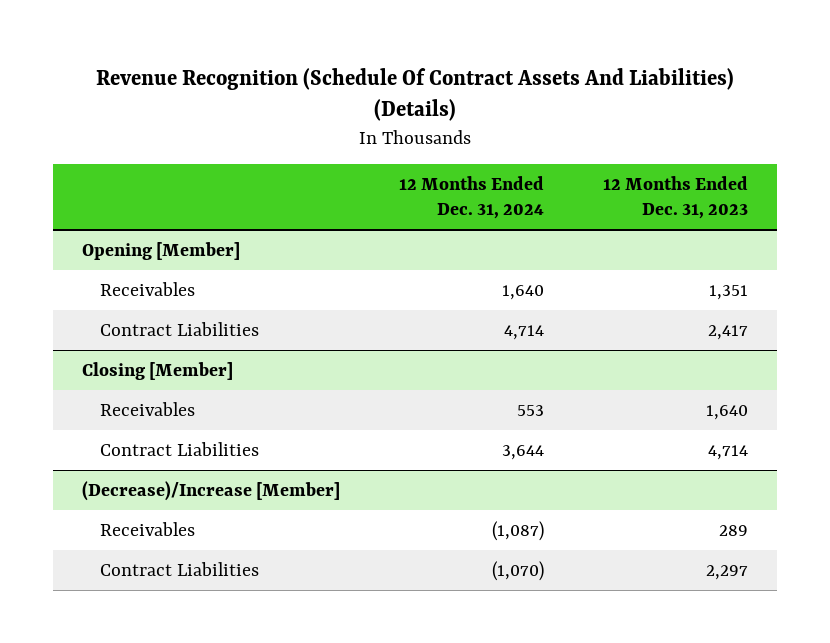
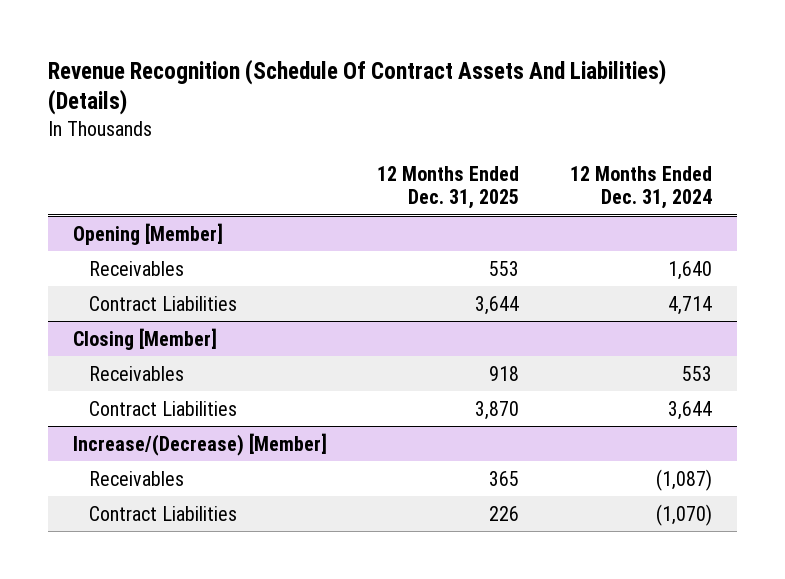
- | 12 Months Ended Dec. 31, 2024 | 12 Months Ended Dec. 31, 2023
+ | 12 Months Ended Dec. 31, 2025 | 12 Months Ended Dec. 31, 2024
- (Decrease)/Increase [Member]
+ Increase/(Decrease) [Member]

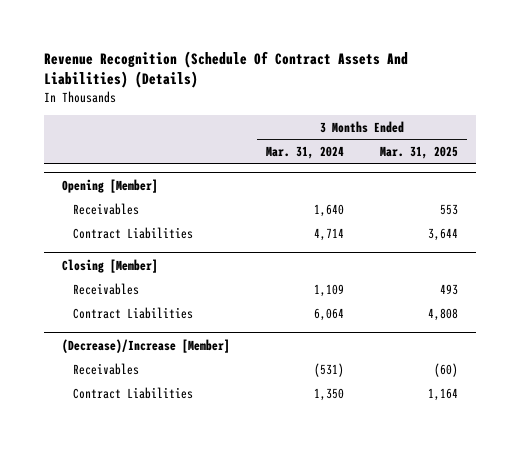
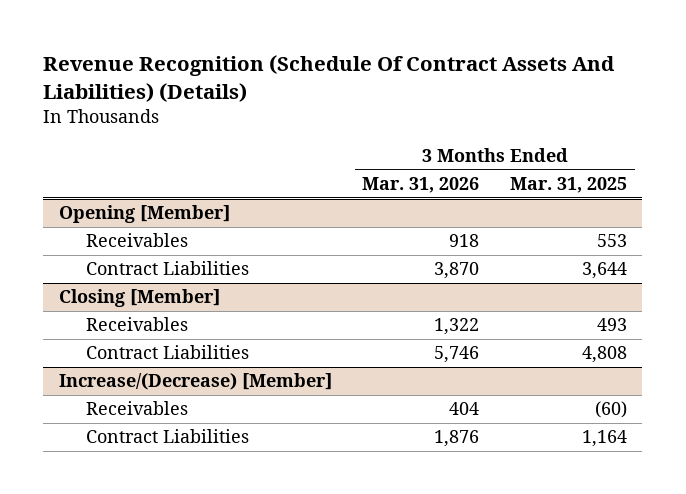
- | 3 Months Ended Mar. 31, 2024 | 3 Months Ended Mar. 31, 2025
+ | 3 Months Ended Mar. 31, 2026 | 3 Months Ended Mar. 31, 2025
- (Decrease)/Increase [Member]
+ Increase/(Decrease) [Member]

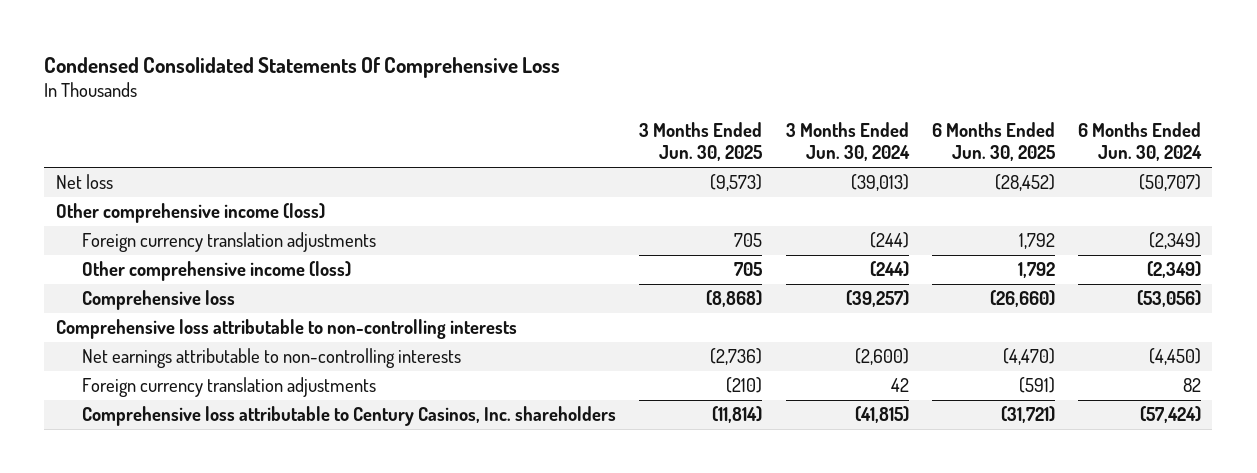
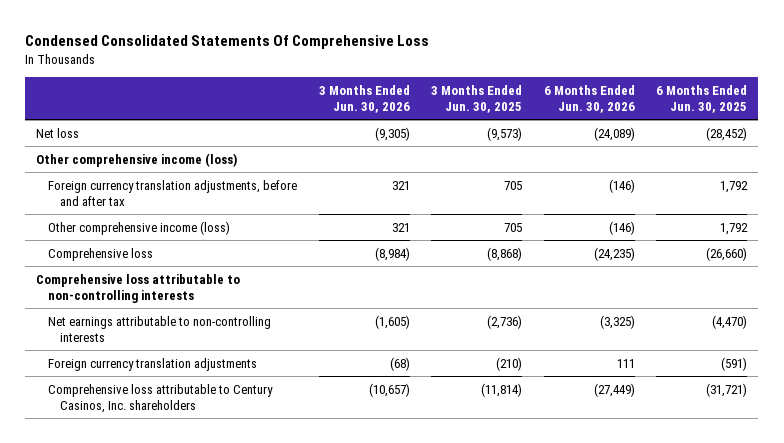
- | 3 Months Ended Jun. 30, 2025 | 3 Months Ended Jun. 30, 2024 | 6 Months Ended Jun. 30, 2025 | 6 Months Ended Jun. 30, 2024
+ | 3 Months Ended Jun. 30, 2026 | 3 Months Ended Jun. 30, 2025 | 6 Months Ended Jun. 30, 2026 | 6 Months Ended Jun. 30, 2025
- Foreign currency translation adjustments | 705 | (244) | 1,792 | (2,349)
+ Foreign currency translation adjustments, before and after tax | 321 | 705 | (146) | 1,792

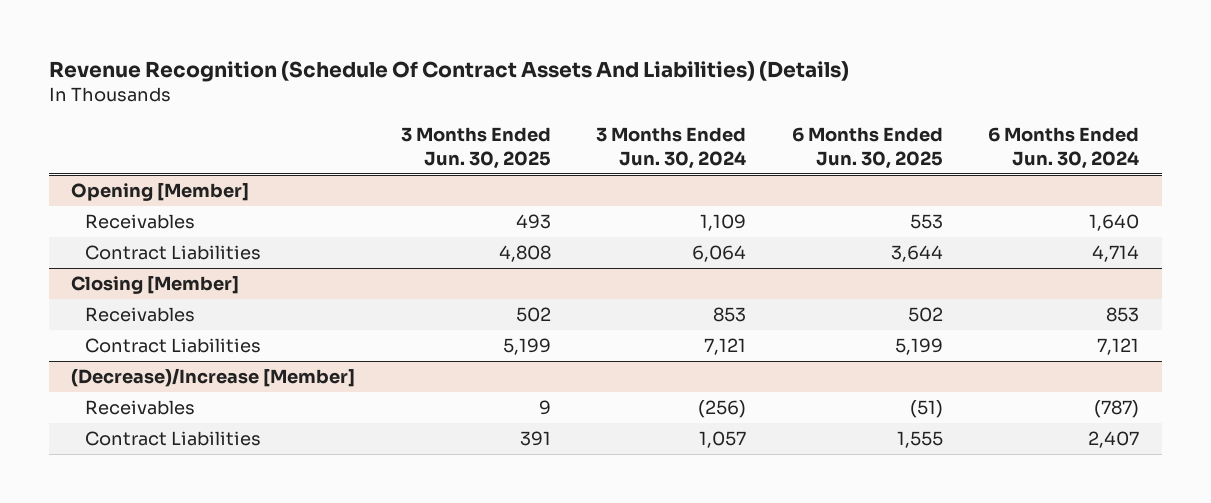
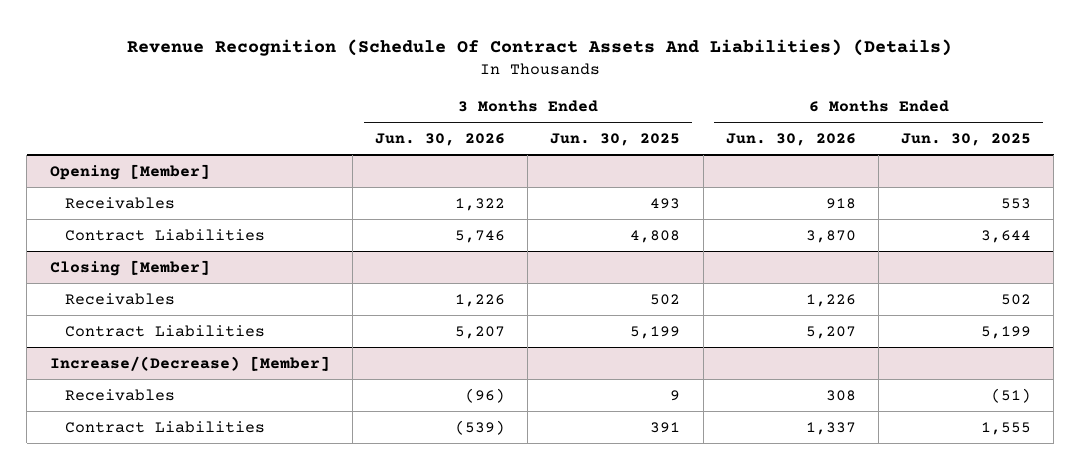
- | 3 Months Ended Jun. 30, 2025 | 3 Months Ended Jun. 30, 2024 | 6 Months Ended Jun. 30, 2025 | 6 Months Ended Jun. 30, 2024
+ | 3 Months Ended Jun. 30, 2026 | 3 Months Ended Jun. 30, 2025 | 6 Months Ended Jun. 30, 2026 | 6 Months Ended Jun. 30, 2025
- (Decrease)/Increase [Member]
+ Increase/(Decrease) [Member]

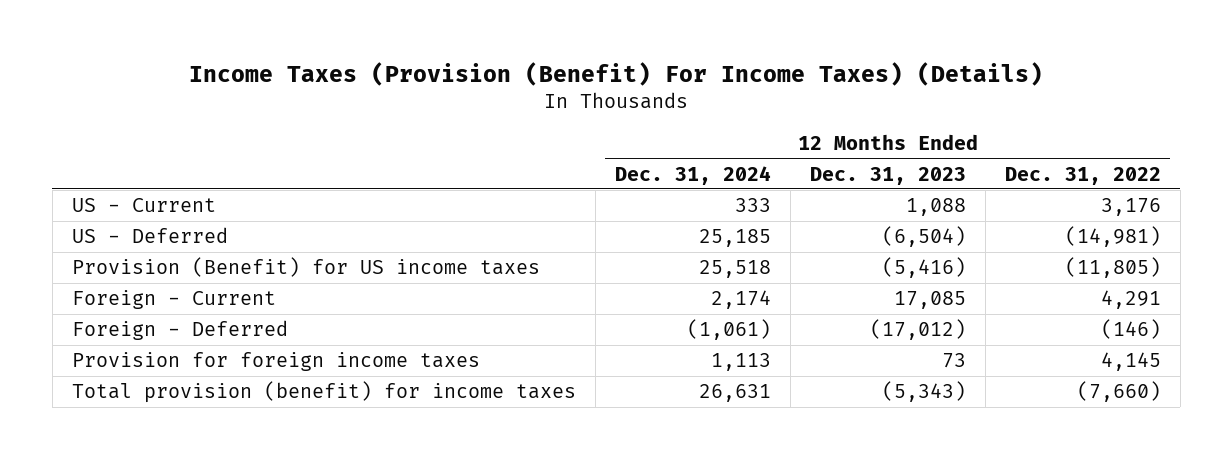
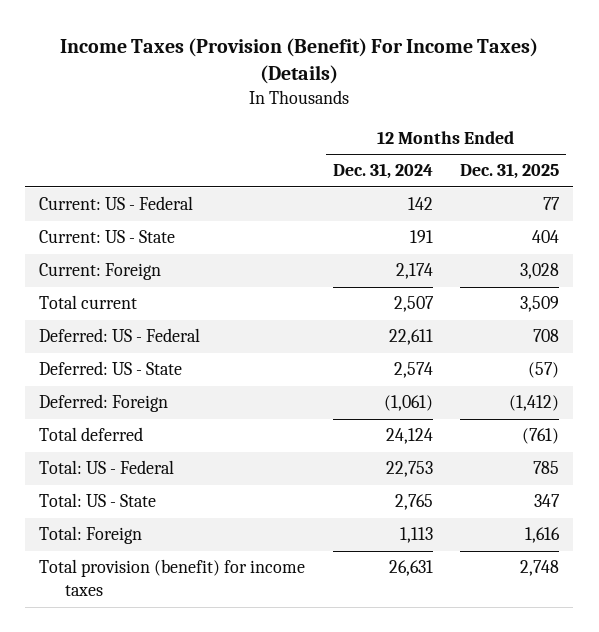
- | 12 Months Ended Dec. 31, 2024 | 12 Months Ended Dec. 31, 2023 | 12 Months Ended Dec. 31, 2022
+ | 12 Months Ended Dec. 31, 2024 | 12 Months Ended Dec. 31, 2025
- US - Current | 333 | 1,088 | 3,176
- US - Deferred | 25,185 | (6,504) | (14,981)
- Provision (Benefit) for US income taxes | 25,518 | (5,416) | (11,805)
- Foreign - Current | 2,174 | 17,085 | 4,291
- Foreign - Deferred | (1,061) | (17,012) | (146)
- Provision for foreign income taxes | 1,113 | 73 | 4,145
+ Current: US - Federal | 142 | 77
+ Current: US - State | 191 | 404
+ Current: Foreign | 2,174 | 3,028
+ Total current | 2,507 | 3,509
+ Deferred: US - Federal | 22,611 | 708
+ Deferred: US - State | 2,574 | (57)
+ Deferred: Foreign | (1,061) | (1,412)
+ Total deferred | 24,124 | (761)
+ Total: US - Federal | 22,753 | 785
+ Total: US - State | 2,765 | 347
+ Total: Foreign | 1,113 | 1,616

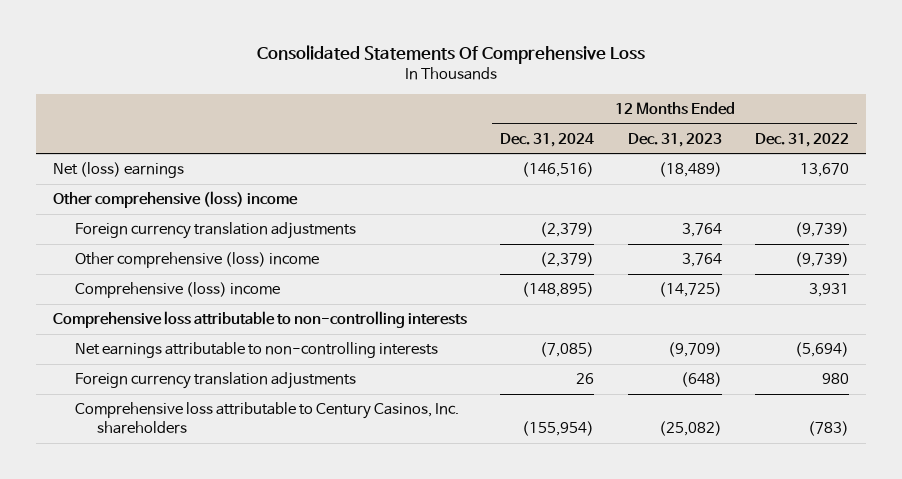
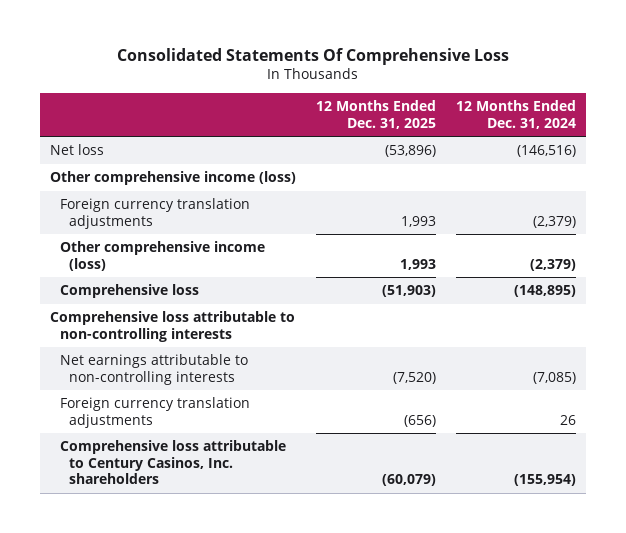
- | 12 Months Ended Dec. 31, 2024 | 12 Months Ended Dec. 31, 2023 | 12 Months Ended Dec. 31, 2022
+ | 12 Months Ended Dec. 31, 2025 | 12 Months Ended Dec. 31, 2024
- Net (loss) earnings | (146,516) | (18,489) | 13,670
- Other comprehensive (loss) income
+ Net loss | (53,896) | (146,516)
+ Other comprehensive income (loss)
- Other comprehensive (loss) income | (2,379) | 3,764 | (9,739)
- Comprehensive (loss) income | (148,895) | (14,725) | 3,931
+ Other comprehensive income (loss) | 1,993 | (2,379)
+ Comprehensive loss | (51,903) | (148,895)

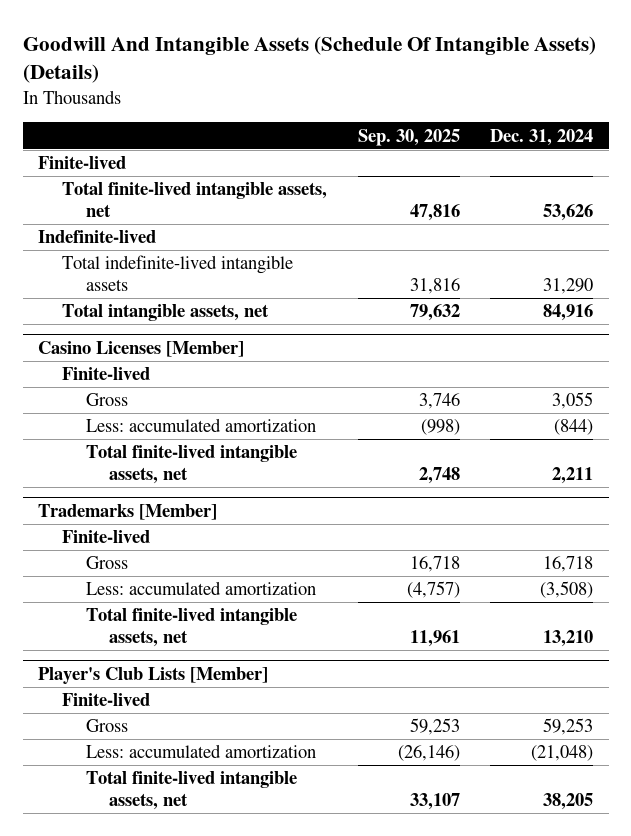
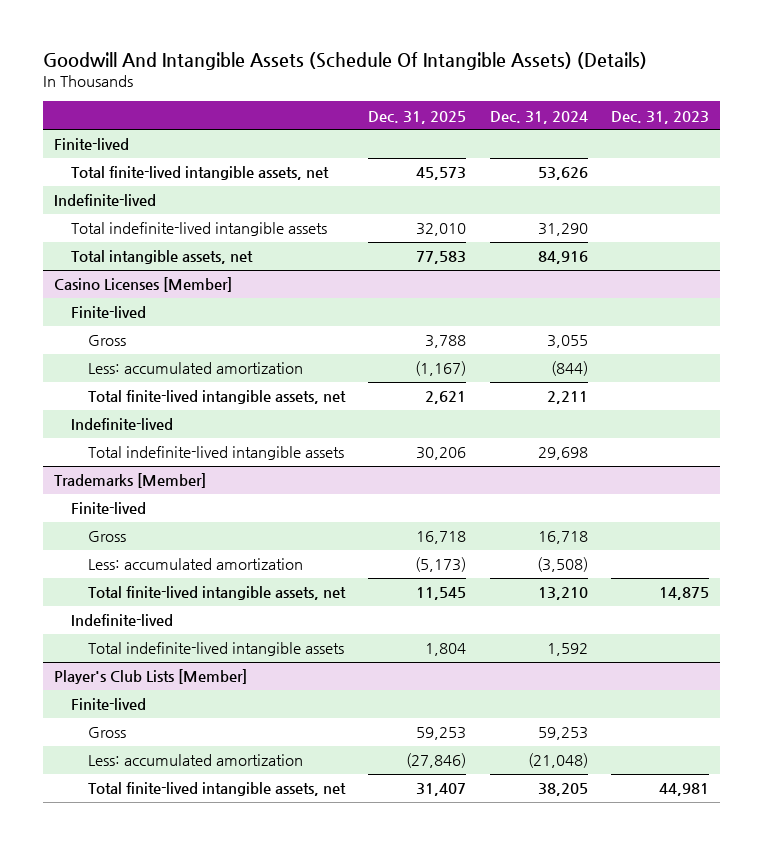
- | Sep. 30, 2025 | Dec. 31, 2024
+ | Dec. 31, 2025 | Dec. 31, 2024 | Dec. 31, 2023
@ Casino Licenses [Member]
+ Indefinite-lived
+ Total indefinite-lived intangible assets | 30,206 | 29,698 |
@ Trademarks [Member]
+ Indefinite-lived
+ Total indefinite-lived intangible assets | 1,804 | 1,592 |

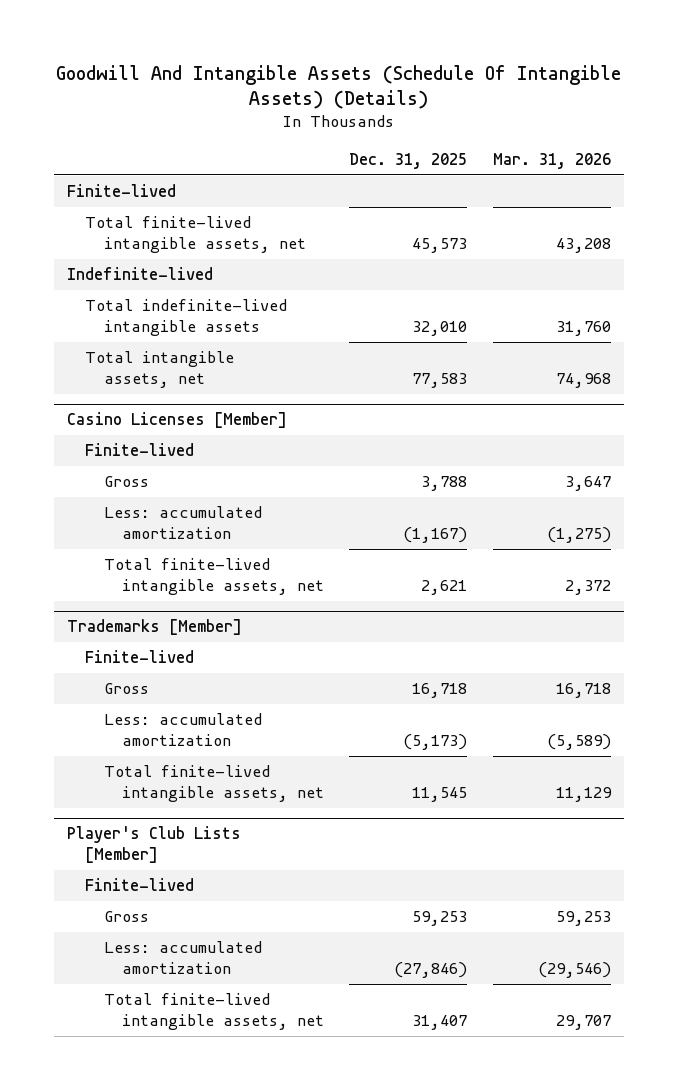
- | Dec. 31, 2025 | Dec. 31, 2024 | Dec. 31, 2023
+ | Dec. 31, 2025 | Mar. 31, 2026
@ Casino Licenses [Member]
- Indefinite-lived
- Total indefinite-lived intangible assets | 30,206 | 29,698 |
@ Trademarks [Member]
- Indefinite-lived
- Total indefinite-lived intangible assets | 1,804 | 1,592 |

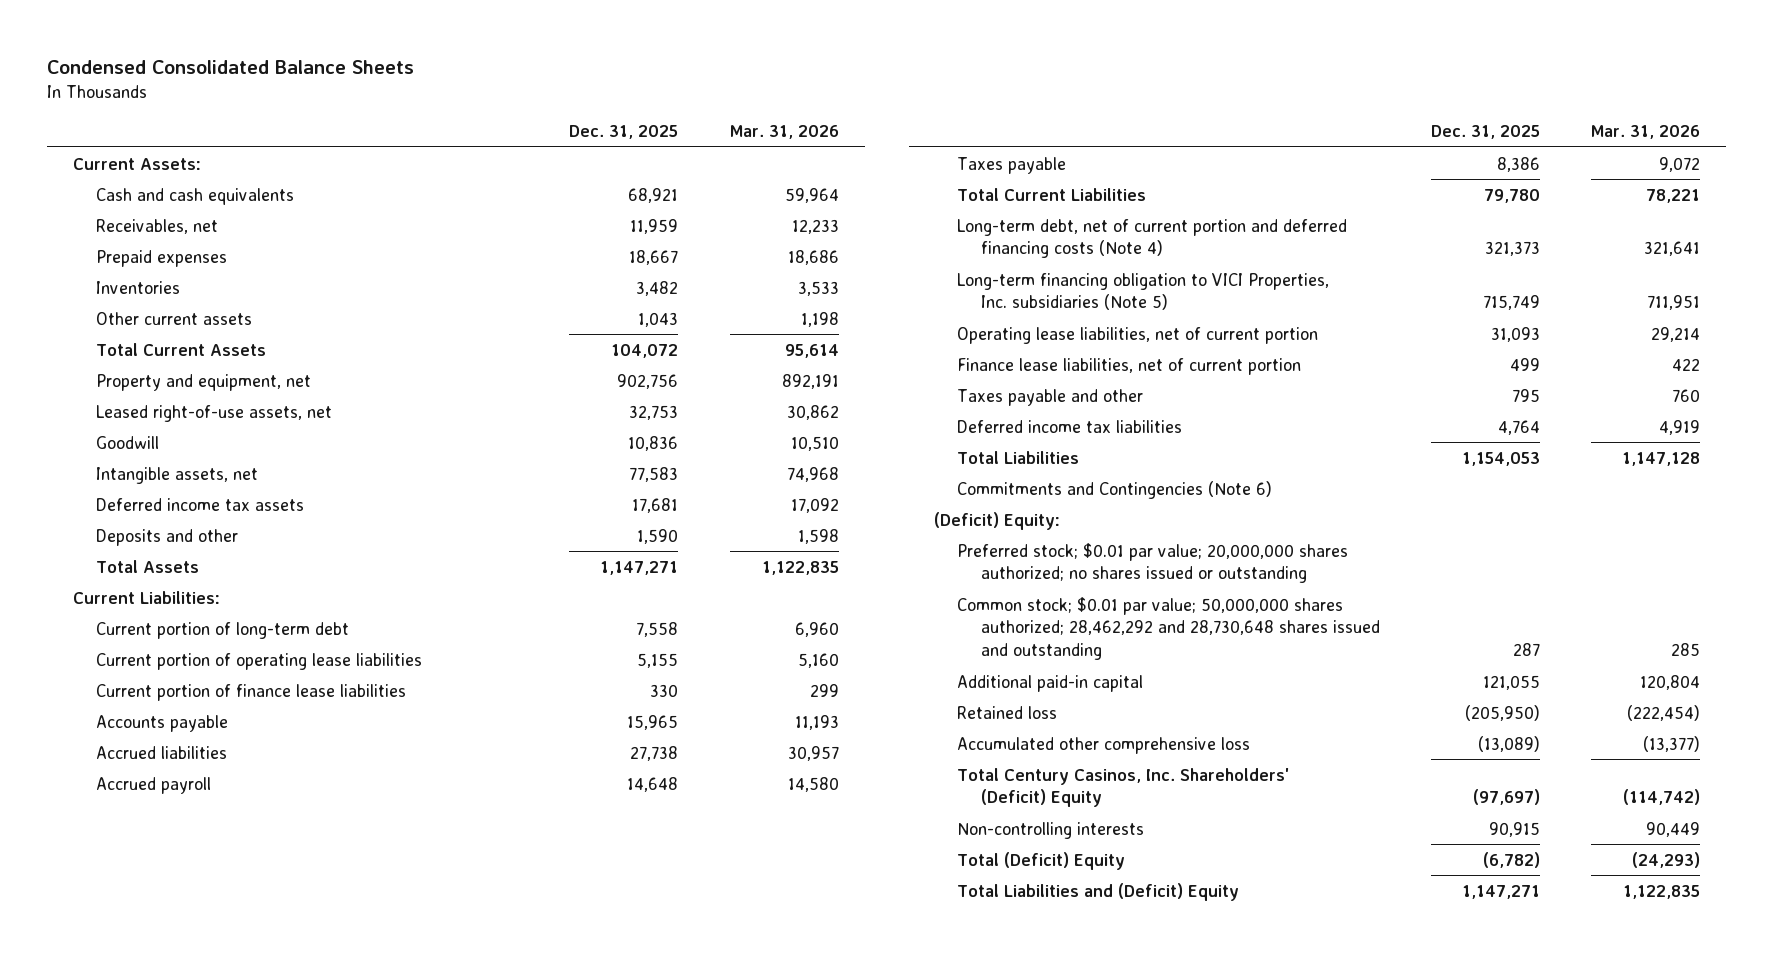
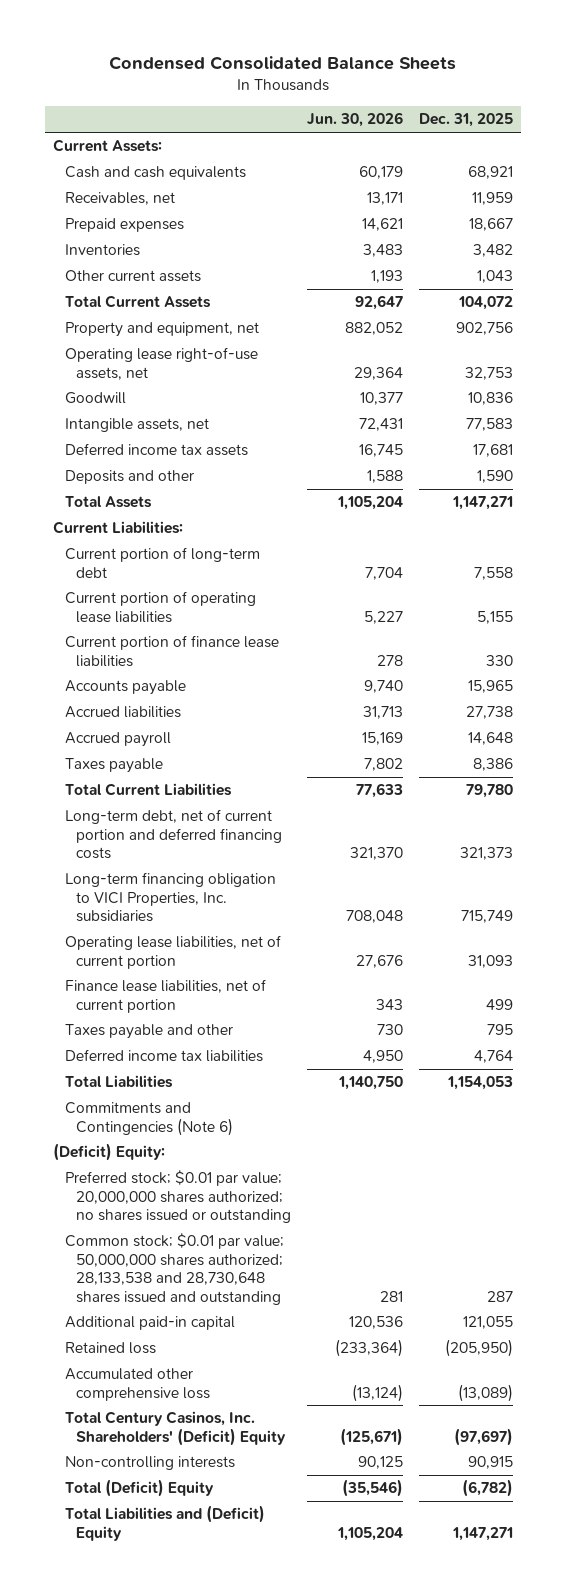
- | Dec. 31, 2025 | Mar. 31, 2026
+ | Jun. 30, 2026 | Dec. 31, 2025
- Leased right-of-use assets, net | 32,753 | 30,862
+ Operating lease right-of-use assets, net | 29,364 | 32,753
- Long-term debt, net of current portion and deferred financing costs (Note 4) | 321,373 | 321,641
- Long-term financing obligation to VICI Properties, Inc. subsidiaries (Note 5) | 715,749 | 711,951
+ Long-term debt, net of current portion and deferred financing costs | 321,370 | 321,373
+ Long-term financing obligation to VICI Properties, Inc. subsidiaries | 708,048 | 715,749
- Common stock; $0.01 par value; 50,000,000 shares authorized; 28,462,292 and 28,730,648 shares issued and outstanding | 287 | 285
+ Common stock; $0.01 par value; 50,000,000 shares authorized; 28,133,538 and 28,730,648 shares issued and outstanding | 281 | 287

